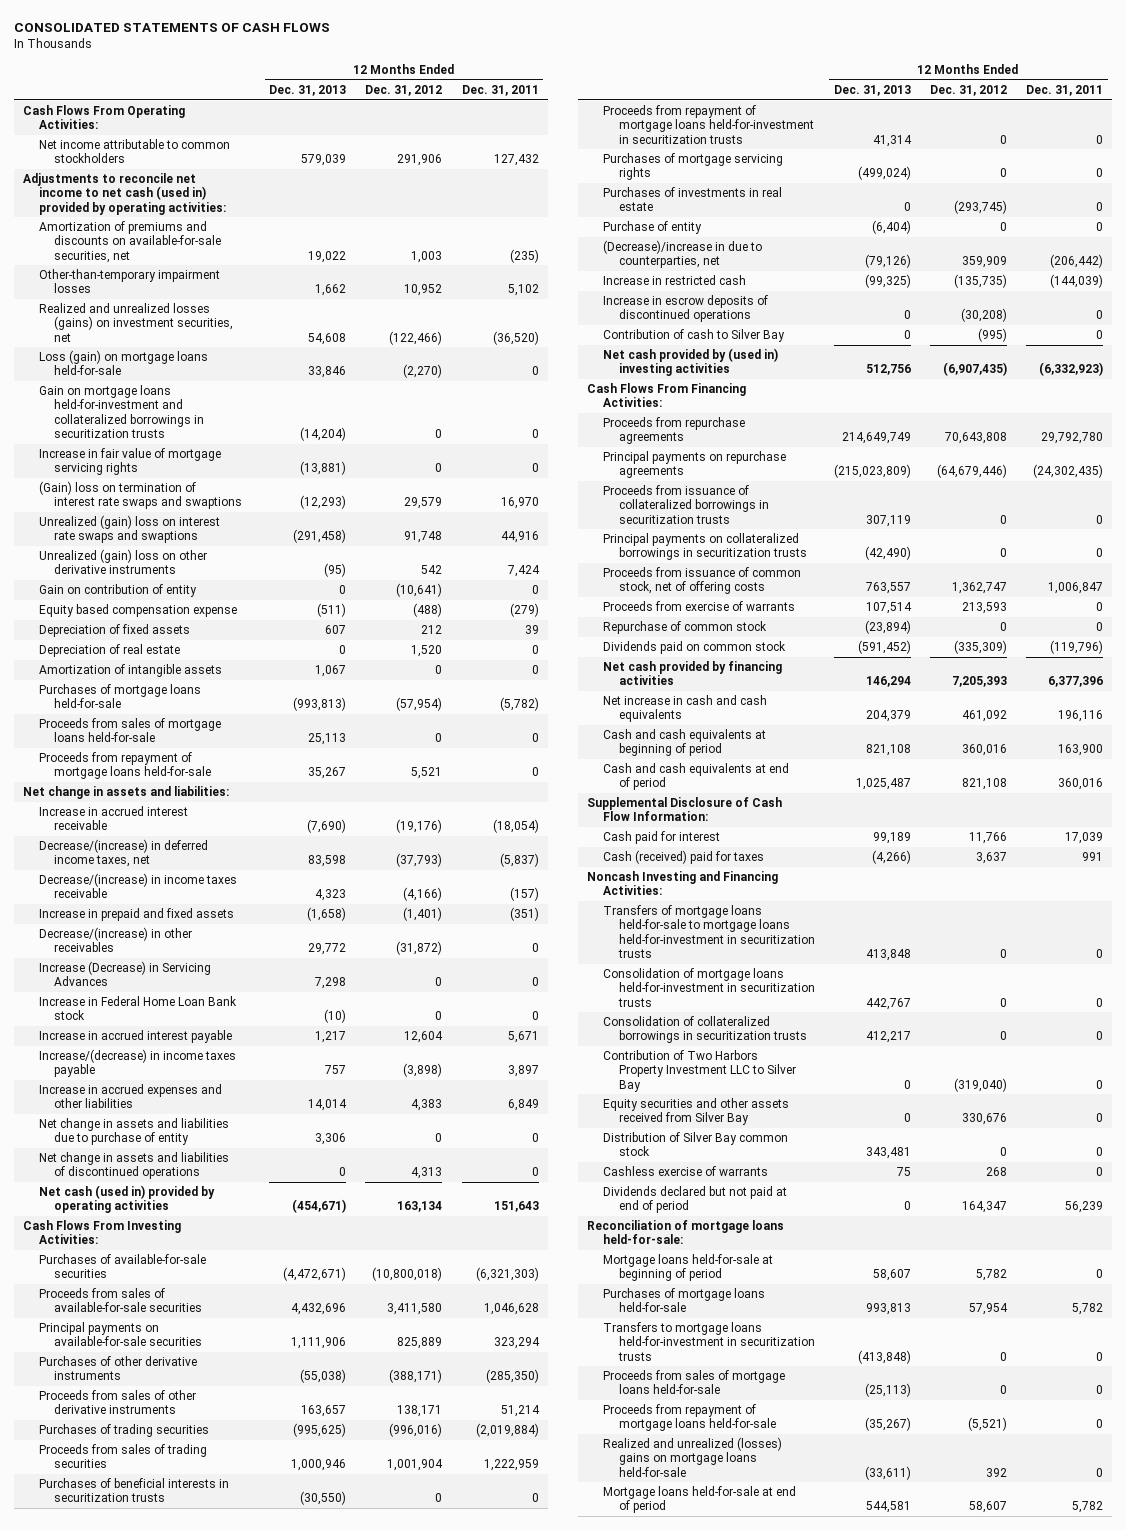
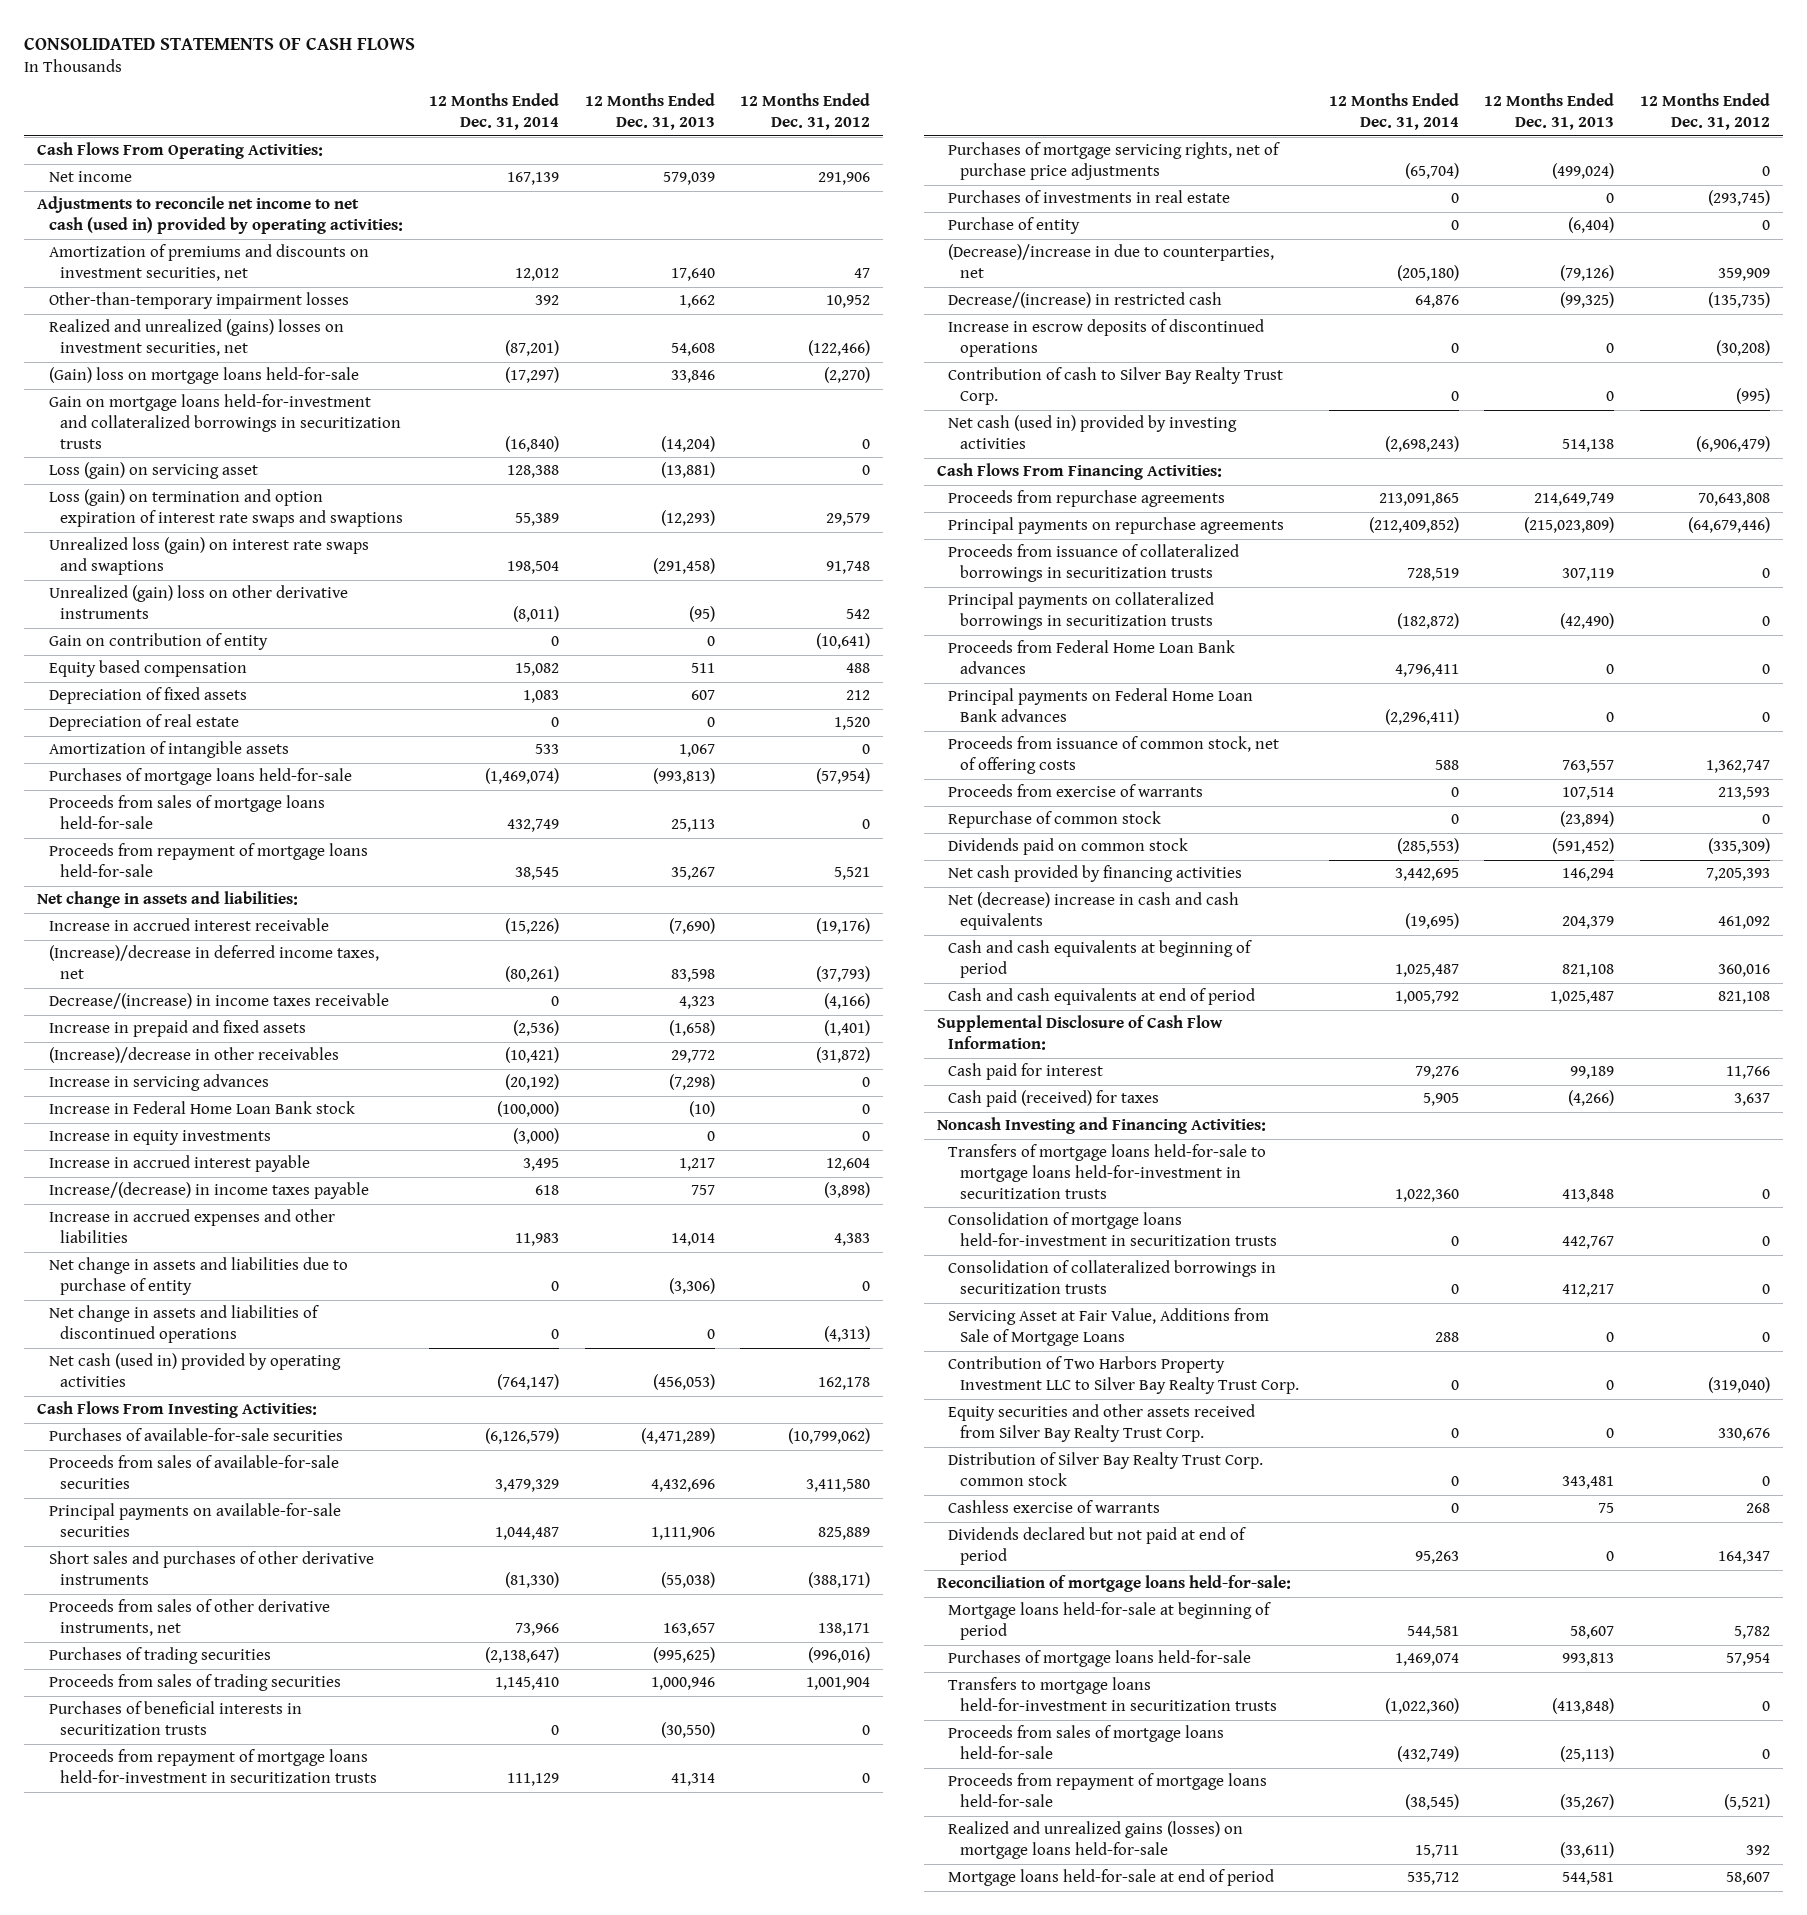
- | 12 Months Ended Dec. 31, 2013 | 12 Months Ended Dec. 31, 2012 | 12 Months Ended Dec. 31, 2011
+ | 12 Months Ended Dec. 31, 2014 | 12 Months Ended Dec. 31, 2013 | 12 Months Ended Dec. 31, 2012
- Net income attributable to common stockholders | 579,039 | 291,906 | 127,432
+ Net income | 167,139 | 579,039 | 291,906
- Amortization of premiums and discounts on available-for-sale securities, net | 19,022 | 1,003 | (235)
+ Amortization of premiums and discounts on investment securities, net | 12,012 | 17,640 | 47
- Realized and unrealized losses (gains) on investment securities, net | 54,608 | (122,466) | (36,520)
- Loss (gain) on mortgage loans held-for-sale | 33,846 | (2,270) | 0
+ Realized and unrealized (gains) losses on investment securities, net | (87,201) | 54,608 | (122,466)
+ (Gain) loss on mortgage loans held-for-sale | (17,297) | 33,846 | (2,270)
- Increase in fair value of mortgage servicing rights | (13,881) | 0 | 0
- (Gain) loss on termination of interest rate swaps and swaptions | (12,293) | 29,579 | 16,970
- Unrealized (gain) loss on interest rate swaps and swaptions | (291,458) | 91,748 | 44,916
+ Loss (gain) on servicing asset | 128,388 | (13,881) | 0
+ Loss (gain) on termination and option expiration of interest rate swaps and swaptions | 55,389 | (12,293) | 29,579
+ Unrealized loss (gain) on interest rate swaps and swaptions | 198,504 | (291,458) | 91,748
- Equity based compensation expense | (511) | (488) | (279)
+ Equity based compensation | 15,082 | 511 | 488
- Decrease/(increase) in deferred income taxes, net | 83,598 | (37,793) | (5,837)
+ (Increase)/decrease in deferred income taxes, net | (80,261) | 83,598 | (37,793)
- Decrease/(increase) in other receivables | 29,772 | (31,872) | 0
- Increase (Decrease) in Servicing Advances | 7,298 | 0 | 0
+ (Increase)/decrease in other receivables | (10,421) | 29,772 | (31,872)
+ Increase in servicing advances | (20,192) | (7,298) | 0
+ Increase in equity investments | (3,000) | 0 | 0
- Net change in assets and liabilities due to purchase of entity | 3,306 | 0 | 0
- Net change in assets and liabilities of discontinued operations | 0 | 4,313 | 0
- Net cash (used in) provided by operating activities | (454,671) | 163,134 | 151,643
+ Net change in assets and liabilities due to purchase of entity | 0 | (3,306) | 0
+ Net change in assets and liabilities of discontinued operations | 0 | 0 | (4,313)
+ Net cash (used in) provided by operating activities | (764,147) | (456,053) | 162,178
- Purchases of available-for-sale securities | (4,472,671) | (10,800,018) | (6,321,303)
+ Purchases of available-for-sale securities | (6,126,579) | (4,471,289) | (10,799,062)
- Purchases of other derivative instruments | (55,038) | (388,171) | (285,350)
- Proceeds from sales of other derivative instruments | 163,657 | 138,171 | 51,214
+ Short sales and purchases of other derivative instruments | (81,330) | (55,038) | (388,171)
+ Proceeds from sales of other derivative instruments, net | 73,966 | 163,657 | 138,171
- Purchases of mortgage servicing rights | (499,024) | 0 | 0
+ Purchases of mortgage servicing rights, net of purchase price adjustments | (65,704) | (499,024) | 0
- Increase in restricted cash | (99,325) | (135,735) | (144,039)
+ Decrease/(increase) in restricted cash | 64,876 | (99,325) | (135,735)
- Contribution of cash to Silver Bay | 0 | (995) | 0
- Net cash provided by (used in) investing activities | 512,756 | (6,907,435) | (6,332,923)
+ Contribution of cash to Silver Bay Realty Trust Corp. | 0 | 0 | (995)
+ Net cash (used in) provided by investing activities | (2,698,243) | 514,138 | (6,906,479)
+ Proceeds from Federal Home Loan Bank advances | 4,796,411 | 0 | 0
+ Principal payments on Federal Home Loan Bank advances | (2,296,411) | 0 | 0
- Net increase in cash and cash equivalents | 204,379 | 461,092 | 196,116
+ Net (decrease) increase in cash and cash equivalents | (19,695) | 204,379 | 461,092
- Cash (received) paid for taxes | (4,266) | 3,637 | 991
+ Cash paid (received) for taxes | 5,905 | (4,266) | 3,637
- Contribution of Two Harbors Property Investment LLC to Silver Bay | 0 | (319,040) | 0
- Equity securities and other assets received from Silver Bay | 0 | 330,676 | 0
- Distribution of Silver Bay common stock | 343,481 | 0 | 0
+ Servicing Asset at Fair Value, Additions from Sale of Mortgage Loans | 288 | 0 | 0
+ Contribution of Two Harbors Property Investment LLC to Silver Bay Realty Trust Corp. | 0 | 0 | (319,040)
+ Equity securities and other assets received from Silver Bay Realty Trust Corp. | 0 | 0 | 330,676
+ Distribution of Silver Bay Realty Trust Corp. common stock | 0 | 343,481 | 0
- Realized and unrealized (losses) gains on mortgage loans held-for-sale | (33,611) | 392 | 0
+ Realized and unrealized gains (losses) on mortgage loans held-for-sale | 15,711 | (33,611) | 392

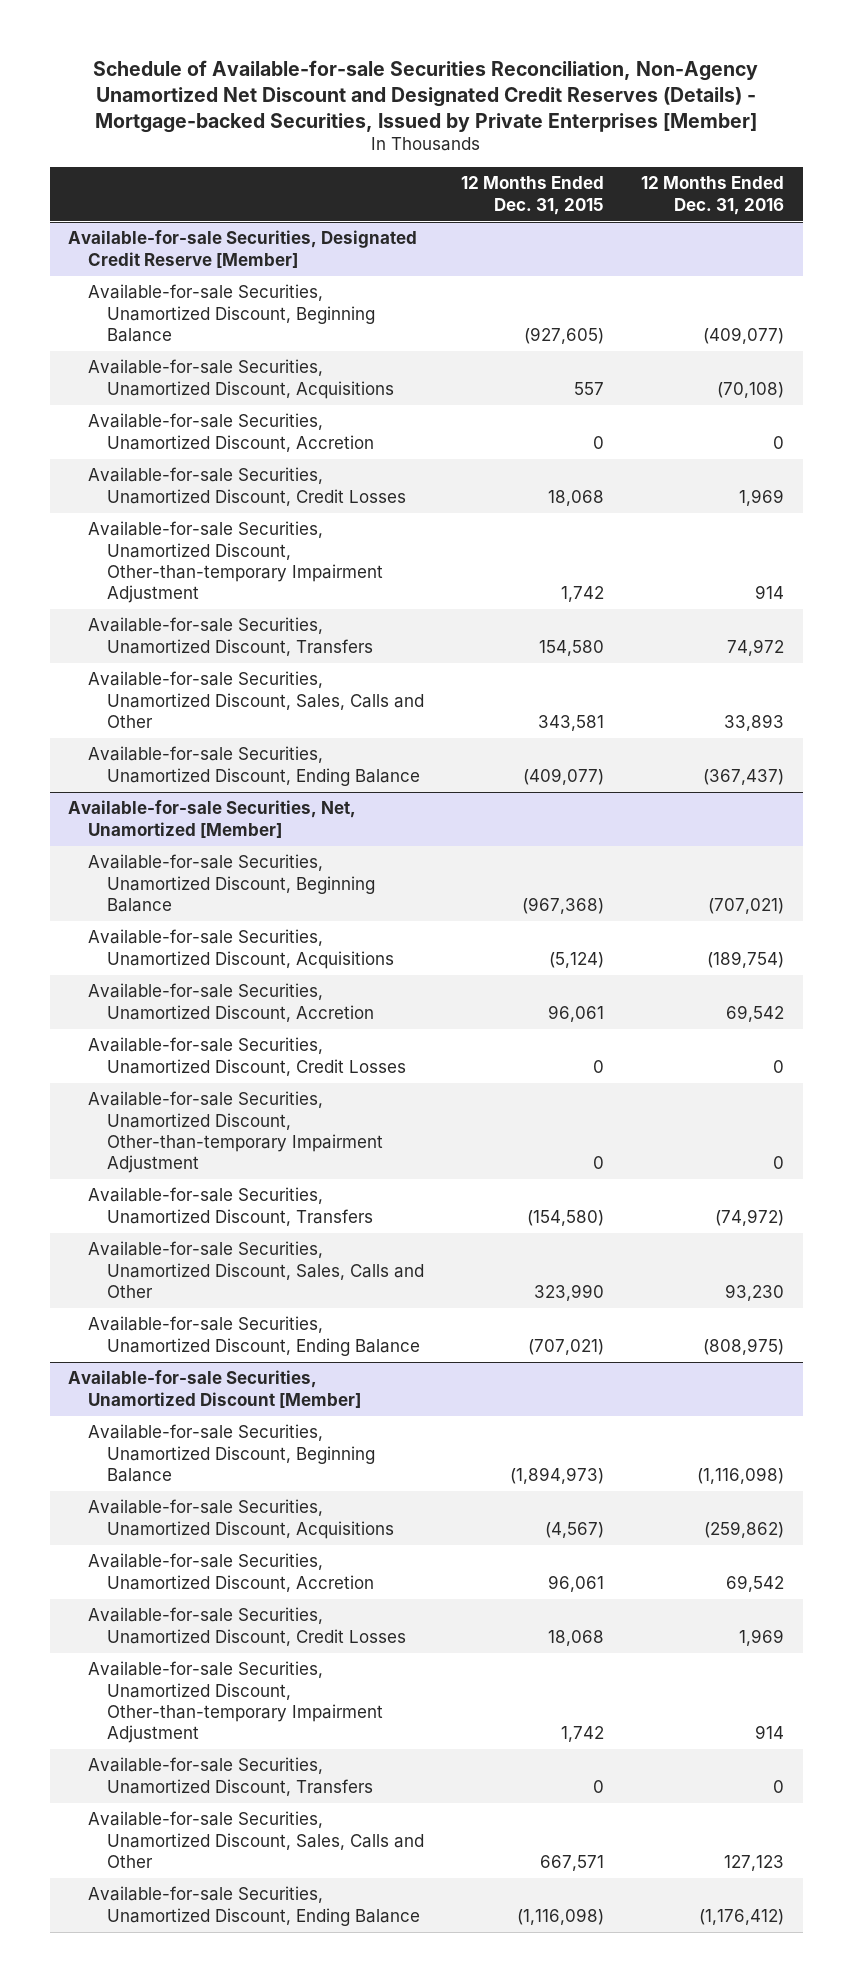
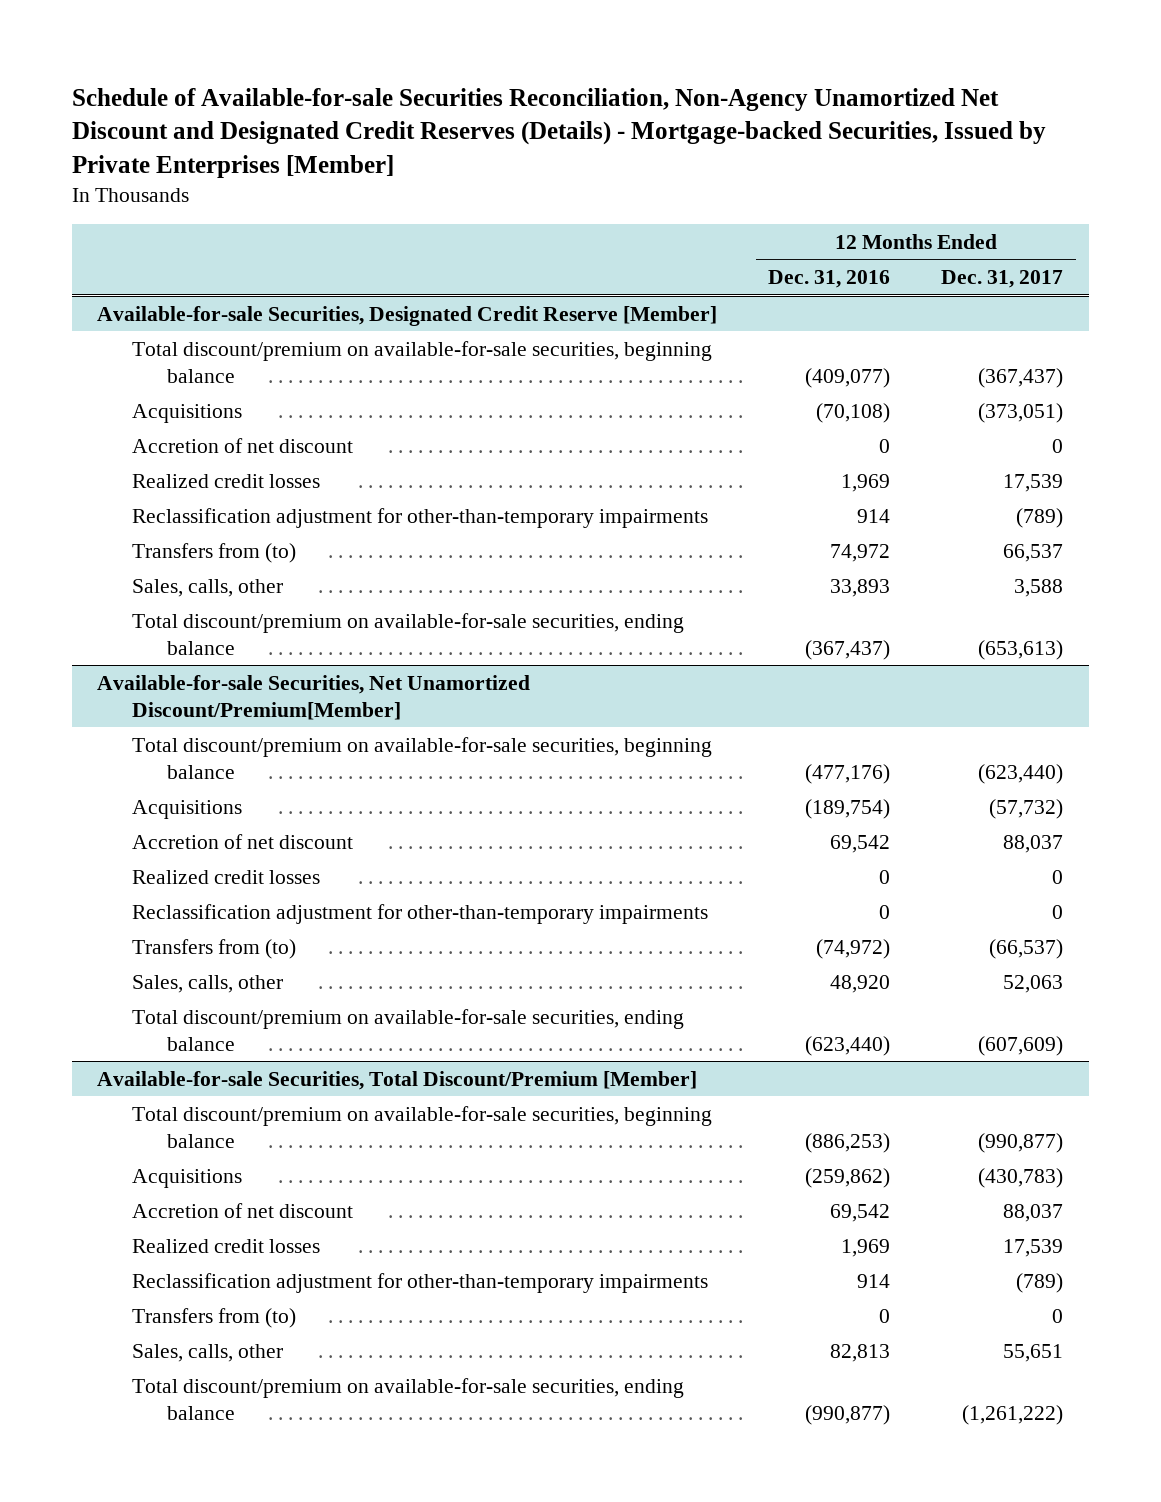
- | 12 Months Ended Dec. 31, 2015 | 12 Months Ended Dec. 31, 2016
+ | 12 Months Ended Dec. 31, 2016 | 12 Months Ended Dec. 31, 2017
@ Available-for-sale Securities, Designated Credit Reserve [Member]
- Available-for-sale Securities, Unamortized Discount, Beginning Balance | (927,605) | (409,077)
- Available-for-sale Securities, Unamortized Discount, Acquisitions | 557 | (70,108)
- Available-for-sale Securities, Unamortized Discount, Accretion | 0 | 0
- Available-for-sale Securities, Unamortized Discount, Credit Losses | 18,068 | 1,969
- Available-for-sale Securities, Unamortized Discount, Other-than-temporary Impairment Adjustment | 1,742 | 914
- Available-for-sale Securities, Unamortized Discount, Transfers | 154,580 | 74,972
- Available-for-sale Securities, Unamortized Discount, Sales, Calls and Other | 343,581 | 33,893
- Available-for-sale Securities, Unamortized Discount, Ending Balance | (409,077) | (367,437)
- Available-for-sale Securities, Net, Unamortized [Member]
- Available-for-sale Securities, Unamortized Discount, Beginning Balance | (967,368) | (707,021)
- Available-for-sale Securities, Unamortized Discount, Acquisitions | (5,124) | (189,754)
- Available-for-sale Securities, Unamortized Discount, Accretion | 96,061 | 69,542
- Available-for-sale Securities, Unamortized Discount, Credit Losses | 0 | 0
- Available-for-sale Securities, Unamortized Discount, Other-than-temporary Impairment Adjustment | 0 | 0
- Available-for-sale Securities, Unamortized Discount, Transfers | (154,580) | (74,972)
- Available-for-sale Securities, Unamortized Discount, Sales, Calls and Other | 323,990 | 93,230
- Available-for-sale Securities, Unamortized Discount, Ending Balance | (707,021) | (808,975)
- Available-for-sale Securities, Unamortized Discount [Member]
- Available-for-sale Securities, Unamortized Discount, Beginning Balance | (1,894,973) | (1,116,098)
- Available-for-sale Securities, Unamortized Discount, Acquisitions | (4,567) | (259,862)
- Available-for-sale Securities, Unamortized Discount, Accretion | 96,061 | 69,542
- Available-for-sale Securities, Unamortized Discount, Credit Losses | 18,068 | 1,969
- Available-for-sale Securities, Unamortized Discount, Other-than-temporary Impairment Adjustment | 1,742 | 914
- Available-for-sale Securities, Unamortized Discount, Transfers | 0 | 0
- Available-for-sale Securities, Unamortized Discount, Sales, Calls and Other | 667,571 | 127,123
- Available-for-sale Securities, Unamortized Discount, Ending Balance | (1,116,098) | (1,176,412)
@ Available-for-sale Securities, Designated Credit Reserve [Member]
+ Total discount/premium on available-for-sale securities, beginning balance | (409,077) | (367,437)
+ Acquisitions | (70,108) | (373,051)
+ Accretion of net discount | 0 | 0
+ Realized credit losses | 1,969 | 17,539
+ Reclassification adjustment for other-than-temporary impairments | 914 | (789)
+ Transfers from (to) | 74,972 | 66,537
+ Sales, calls, other | 33,893 | 3,588
+ Total discount/premium on available-for-sale securities, ending balance | (367,437) | (653,613)
+ Available-for-sale Securities, Net Unamortized Discount/Premium[Member]
+ Total discount/premium on available-for-sale securities, beginning balance | (477,176) | (623,440)
+ Acquisitions | (189,754) | (57,732)
+ Accretion of net discount | 69,542 | 88,037
+ Realized credit losses | 0 | 0
+ Reclassification adjustment for other-than-temporary impairments | 0 | 0
+ Transfers from (to) | (74,972) | (66,537)
+ Sales, calls, other | 48,920 | 52,063
+ Total discount/premium on available-for-sale securities, ending balance | (623,440) | (607,609)
+ Available-for-sale Securities, Total Discount/Premium [Member]
+ Total discount/premium on available-for-sale securities, beginning balance | (886,253) | (990,877)
+ Acquisitions | (259,862) | (430,783)
+ Accretion of net discount | 69,542 | 88,037
+ Realized credit losses | 1,969 | 17,539
+ Reclassification adjustment for other-than-temporary impairments | 914 | (789)
+ Transfers from (to) | 0 | 0
+ Sales, calls, other | 82,813 | 55,651
+ Total discount/premium on available-for-sale securities, ending balance | (990,877) | (1,261,222)

